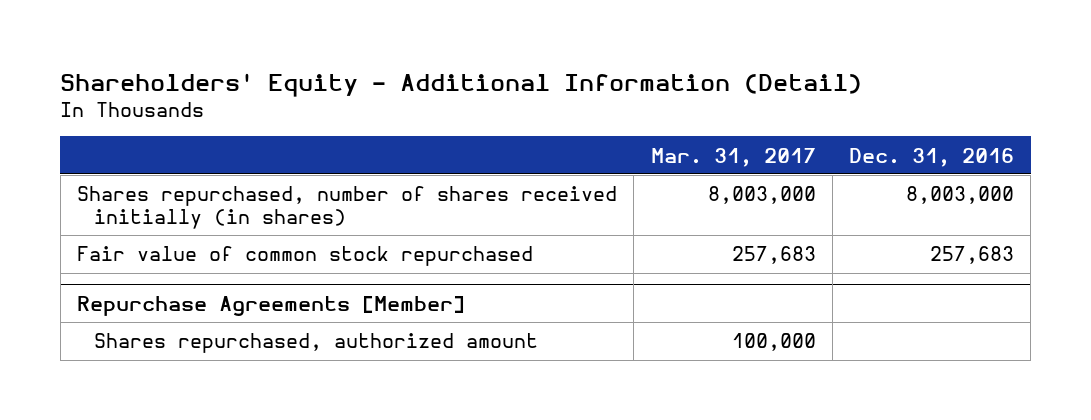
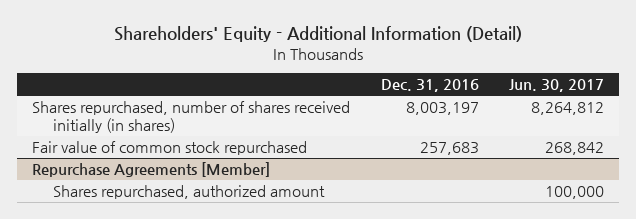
- | Mar. 31, 2017 | Dec. 31, 2016
+ | Dec. 31, 2016 | Jun. 30, 2017
- Shares repurchased, number of shares received initially (in shares) | 8,003,000 | 8,003,000
+ Shares repurchased, number of shares received initially (in shares) | 8,003,197 | 8,264,812

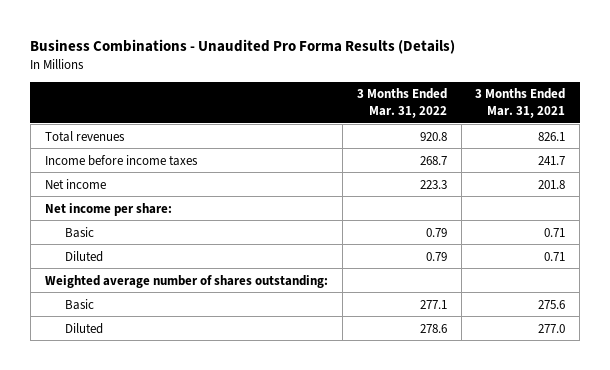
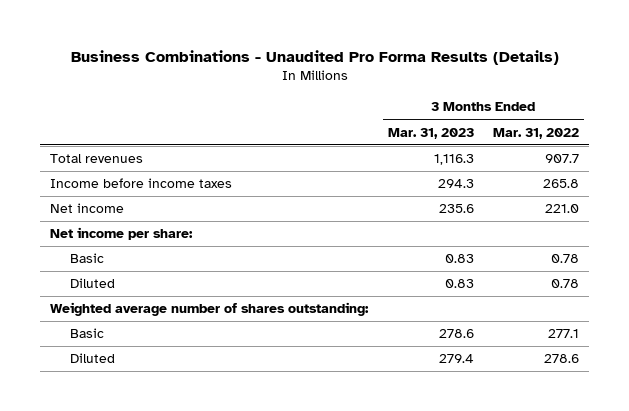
- | 3 Months Ended Mar. 31, 2022 | 3 Months Ended Mar. 31, 2021
+ | 3 Months Ended Mar. 31, 2023 | 3 Months Ended Mar. 31, 2022
- Total revenues | 920.8 | 826.1
- Income before income taxes | 268.7 | 241.7
- Net income | 223.3 | 201.8
+ Total revenues | 1,116.3 | 907.7
+ Income before income taxes | 294.3 | 265.8
+ Net income | 235.6 | 221.0
- Basic | 0.79 | 0.71
- Diluted | 0.79 | 0.71
+ Basic | 0.83 | 0.78
+ Diluted | 0.83 | 0.78

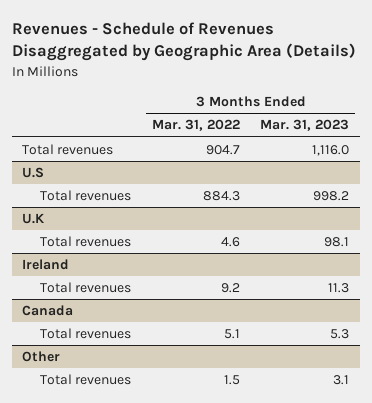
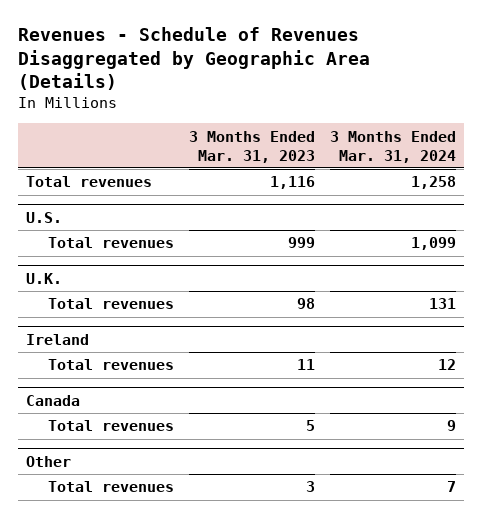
- | 3 Months Ended Mar. 31, 2022 | 3 Months Ended Mar. 31, 2023
+ | 3 Months Ended Mar. 31, 2023 | 3 Months Ended Mar. 31, 2024
- Total revenues | 904.7 | 1,116.0
- U.S
- Total revenues | 884.3 | 998.2
- U.K
- Total revenues | 4.6 | 98.1
+ Total revenues | 1,116 | 1,258
+ U.S.
+ Total revenues | 999 | 1,099
+ U.K.
+ Total revenues | 98 | 131
@ Ireland
- Total revenues | 9.2 | 11.3
+ Total revenues | 11 | 12
@ Canada
- Total revenues | 5.1 | 5.3
+ Total revenues | 5 | 9
@ Other
- Total revenues | 1.5 | 3.1
+ Total revenues | 3 | 7

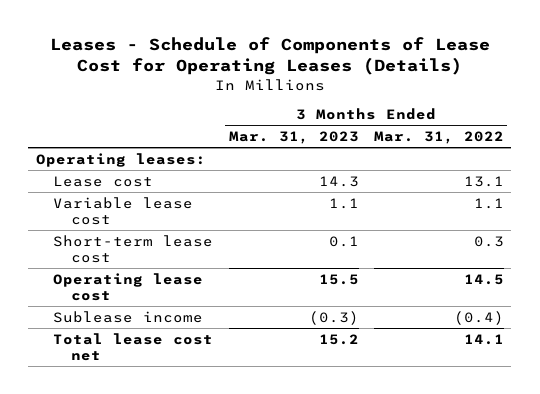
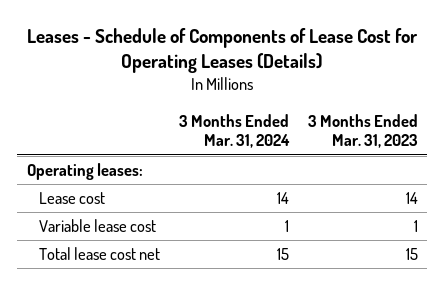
- | 3 Months Ended Mar. 31, 2023 | 3 Months Ended Mar. 31, 2022
+ | 3 Months Ended Mar. 31, 2024 | 3 Months Ended Mar. 31, 2023
- Lease cost | 14.3 | 13.1
- Variable lease cost | 1.1 | 1.1
- Short-term lease cost | 0.1 | 0.3
- Operating lease cost | 15.5 | 14.5
- Sublease income | (0.3) | (0.4)
- Total lease cost net | 15.2 | 14.1
+ Lease cost | 14 | 14
+ Variable lease cost | 1 | 1
+ Total lease cost net | 15 | 15

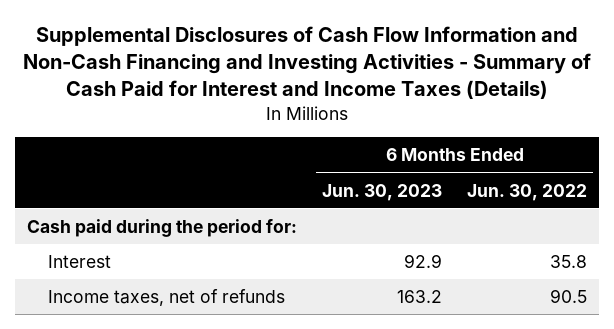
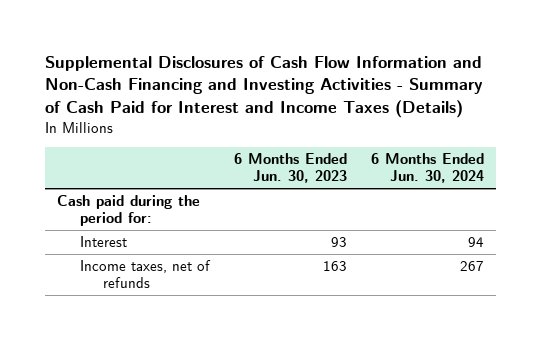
- | 6 Months Ended Jun. 30, 2023 | 6 Months Ended Jun. 30, 2022
+ | 6 Months Ended Jun. 30, 2023 | 6 Months Ended Jun. 30, 2024
- Interest | 92.9 | 35.8
- Income taxes, net of refunds | 163.2 | 90.5
+ Interest | 93 | 94
+ Income taxes, net of refunds | 163 | 267

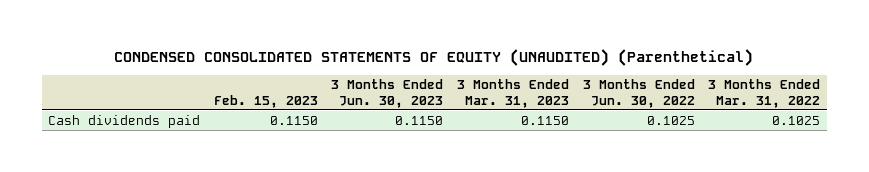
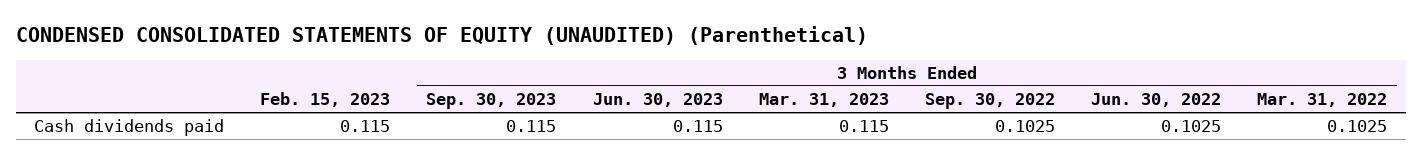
- | Feb. 15, 2023 | 3 Months Ended Jun. 30, 2023 | 3 Months Ended Mar. 31, 2023 | 3 Months Ended Jun. 30, 2022 | 3 Months Ended Mar. 31, 2022
+ | Feb. 15, 2023 | 3 Months Ended Sep. 30, 2023 | 3 Months Ended Jun. 30, 2023 | 3 Months Ended Mar. 31, 2023 | 3 Months Ended Sep. 30, 2022 | 3 Months Ended Jun. 30, 2022 | 3 Months Ended Mar. 31, 2022
- Cash dividends paid | 0.1150 | 0.1150 | 0.1150 | 0.1025 | 0.1025
+ Cash dividends paid | 0.115 | 0.115 | 0.115 | 0.115 | 0.1025 | 0.1025 | 0.1025

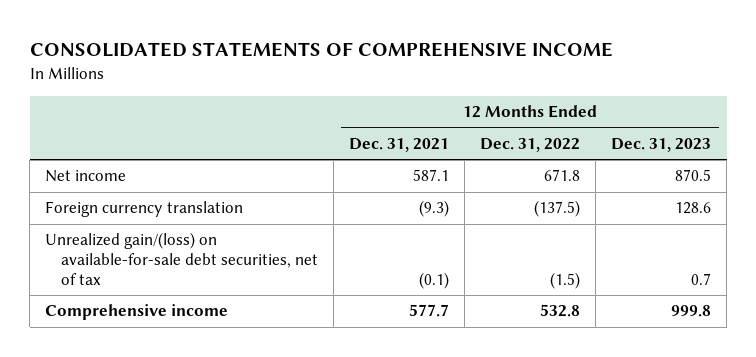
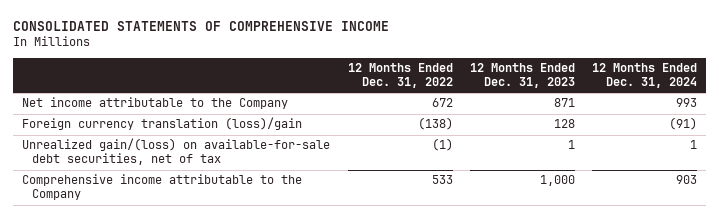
- | 12 Months Ended Dec. 31, 2021 | 12 Months Ended Dec. 31, 2022 | 12 Months Ended Dec. 31, 2023
+ | 12 Months Ended Dec. 31, 2022 | 12 Months Ended Dec. 31, 2023 | 12 Months Ended Dec. 31, 2024
- Net income | 587.1 | 671.8 | 870.5
- Foreign currency translation | (9.3) | (137.5) | 128.6
- Unrealized gain/(loss) on available-for-sale debt securities, net of tax | (0.1) | (1.5) | 0.7
- Comprehensive income | 577.7 | 532.8 | 999.8
+ Net income attributable to the Company | 672 | 871 | 993
+ Foreign currency translation (loss)/gain | (138) | 128 | (91)
+ Unrealized gain/(loss) on available-for-sale debt securities, net of tax | (1) | 1 | 1
+ Comprehensive income attributable to the Company | 533 | 1,000 | 903

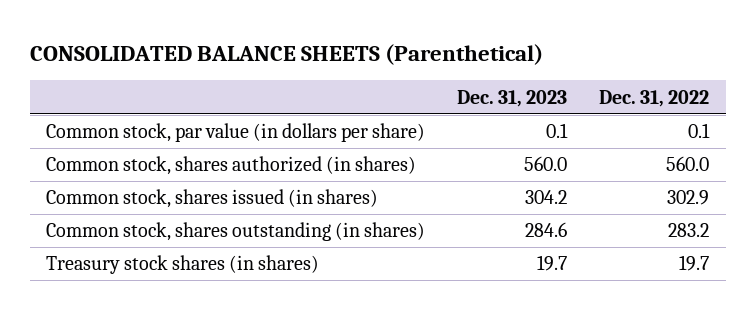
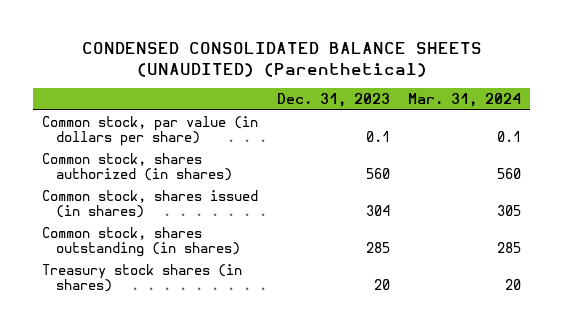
- CONSOLIDATED BALANCE SHEETS (Parenthetical)
+ CONDENSED CONSOLIDATED BALANCE SHEETS (UNAUDITED) (Parenthetical)
- | Dec. 31, 2023 | Dec. 31, 2022
+ | Dec. 31, 2023 | Mar. 31, 2024
- Common stock, shares authorized (in shares) | 560.0 | 560.0
- Common stock, shares issued (in shares) | 304.2 | 302.9
- Common stock, shares outstanding (in shares) | 284.6 | 283.2
- Treasury stock shares (in shares) | 19.7 | 19.7
+ Common stock, shares authorized (in shares) | 560 | 560
+ Common stock, shares issued (in shares) | 304 | 305
+ Common stock, shares outstanding (in shares) | 285 | 285
+ Treasury stock shares (in shares) | 20 | 20

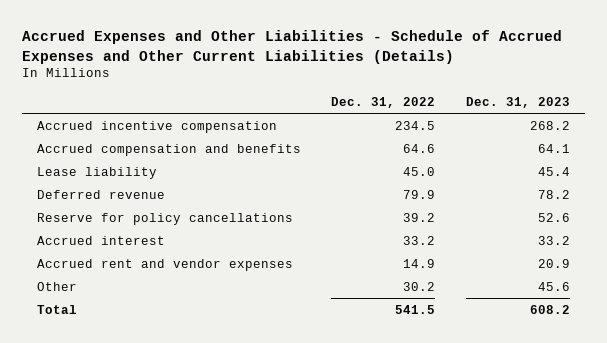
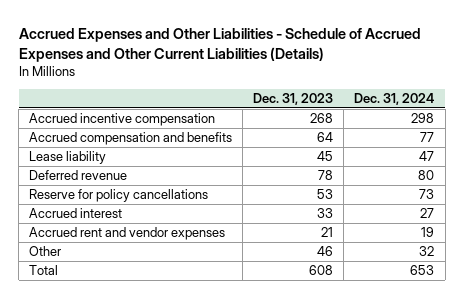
- | Dec. 31, 2022 | Dec. 31, 2023
+ | Dec. 31, 2023 | Dec. 31, 2024
- Accrued incentive compensation | 234.5 | 268.2
- Accrued compensation and benefits | 64.6 | 64.1
- Lease liability | 45.0 | 45.4
- Deferred revenue | 79.9 | 78.2
- Reserve for policy cancellations | 39.2 | 52.6
- Accrued interest | 33.2 | 33.2
- Accrued rent and vendor expenses | 14.9 | 20.9
- Other | 30.2 | 45.6
- Total | 541.5 | 608.2
+ Accrued incentive compensation | 268 | 298
+ Accrued compensation and benefits | 64 | 77
+ Lease liability | 45 | 47
+ Deferred revenue | 78 | 80
+ Reserve for policy cancellations | 53 | 73
+ Accrued interest | 33 | 27
+ Accrued rent and vendor expenses | 21 | 19
+ Other | 46 | 32
+ Total | 608 | 653

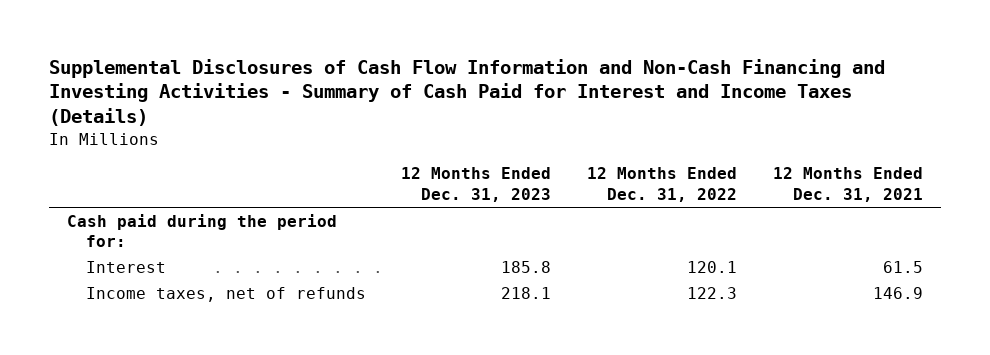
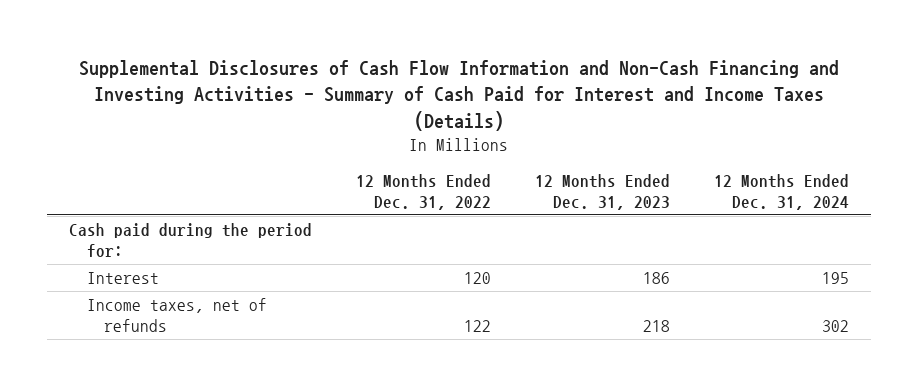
- | 12 Months Ended Dec. 31, 2023 | 12 Months Ended Dec. 31, 2022 | 12 Months Ended Dec. 31, 2021
+ | 12 Months Ended Dec. 31, 2022 | 12 Months Ended Dec. 31, 2023 | 12 Months Ended Dec. 31, 2024
- Interest | 185.8 | 120.1 | 61.5
- Income taxes, net of refunds | 218.1 | 122.3 | 146.9
+ Interest | 120 | 186 | 195
+ Income taxes, net of refunds | 122 | 218 | 302

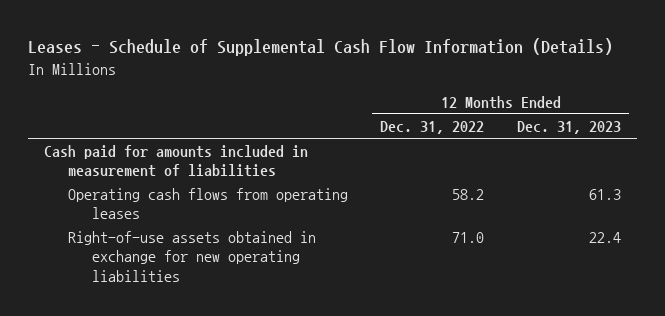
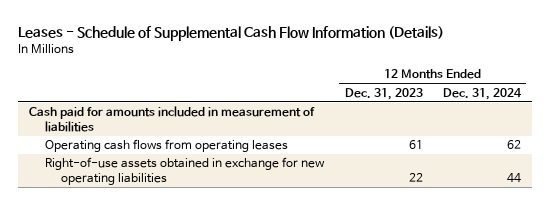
- | 12 Months Ended Dec. 31, 2022 | 12 Months Ended Dec. 31, 2023
+ | 12 Months Ended Dec. 31, 2023 | 12 Months Ended Dec. 31, 2024
- Operating cash flows from operating leases | 58.2 | 61.3
- Right-of-use assets obtained in exchange for new operating liabilities | 71.0 | 22.4
+ Operating cash flows from operating leases | 61 | 62
+ Right-of-use assets obtained in exchange for new operating liabilities | 22 | 44

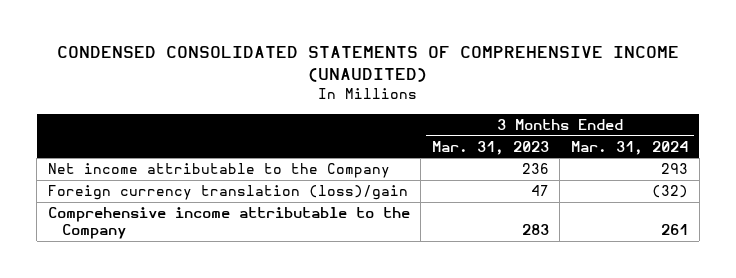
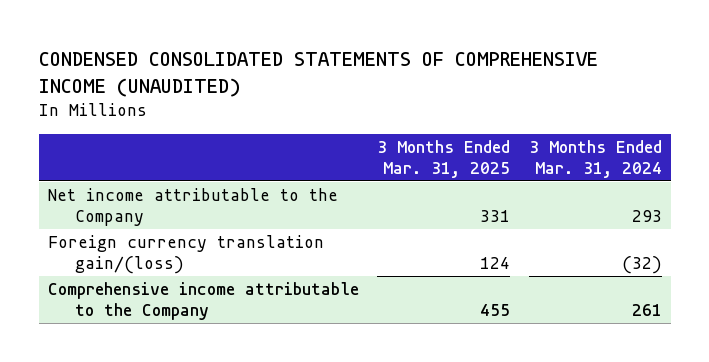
- | 3 Months Ended Mar. 31, 2023 | 3 Months Ended Mar. 31, 2024
+ | 3 Months Ended Mar. 31, 2025 | 3 Months Ended Mar. 31, 2024
- Foreign currency translation (loss)/gain | 47 | (32)
+ Foreign currency translation gain/(loss) | 124 | (32)

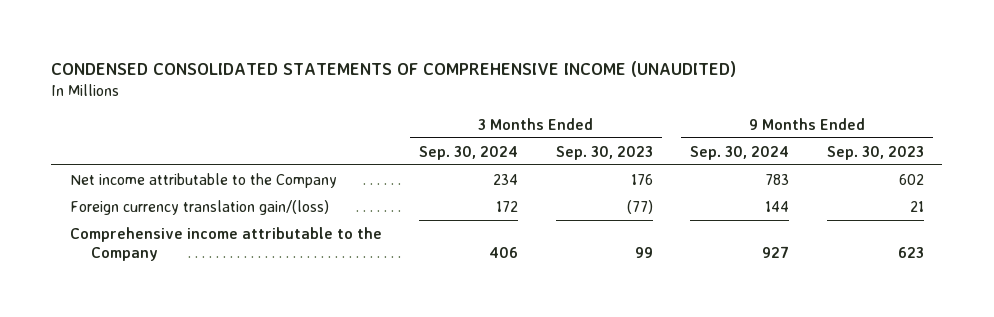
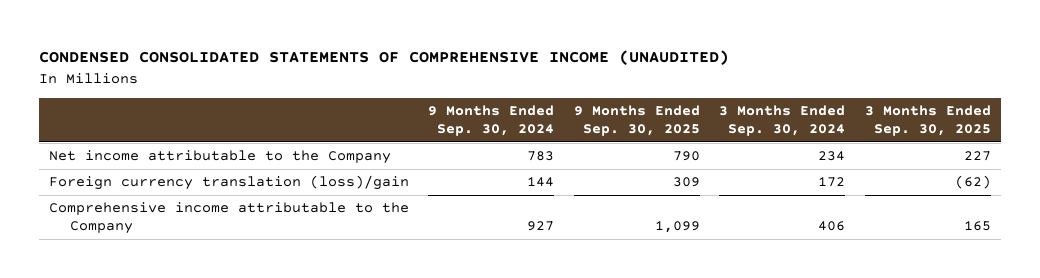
- | 3 Months Ended Sep. 30, 2024 | 3 Months Ended Sep. 30, 2023 | 9 Months Ended Sep. 30, 2024 | 9 Months Ended Sep. 30, 2023
+ | 9 Months Ended Sep. 30, 2024 | 9 Months Ended Sep. 30, 2025 | 3 Months Ended Sep. 30, 2024 | 3 Months Ended Sep. 30, 2025
- Foreign currency translation gain/(loss) | 172 | (77) | 144 | 21
+ Foreign currency translation (loss)/gain | 144 | 309 | 172 | (62)

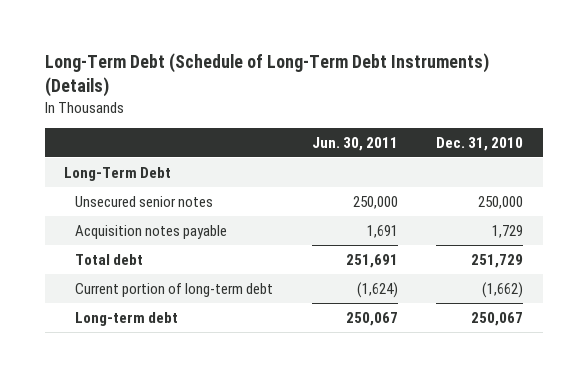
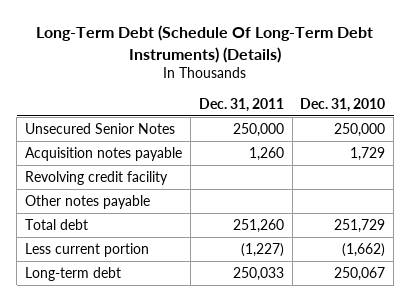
- Long-Term Debt (Schedule of Long-Term Debt Instruments) (Details)
+ Long-Term Debt (Schedule Of Long-Term Debt Instruments) (Details)
- | Jun. 30, 2011 | Dec. 31, 2010
+ | Dec. 31, 2011 | Dec. 31, 2010
- Long-Term Debt
- Unsecured senior notes | 250,000 | 250,000
+ Unsecured Senior Notes | 250,000 | 250,000
+ Revolving credit facility
+ Other notes payable
- Current portion of long-term debt | (1,624) | (1,662)
+ Less current portion | (1,227) | (1,662)

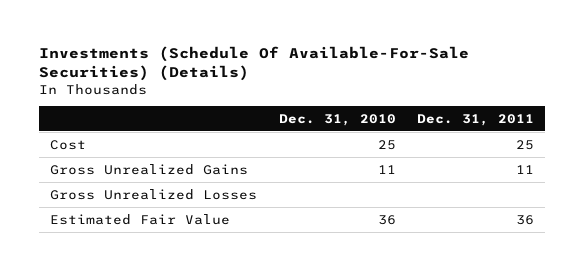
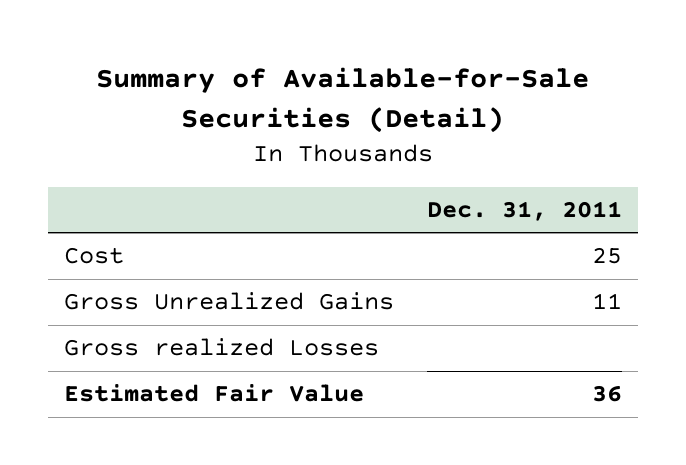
- Investments (Schedule Of Available-For-Sale Securities) (Details)
+ Summary of Available-for-Sale Securities (Detail)
- | Dec. 31, 2010 | Dec. 31, 2011
+ | Dec. 31, 2011
- Gross Unrealized Losses
+ Gross realized Losses

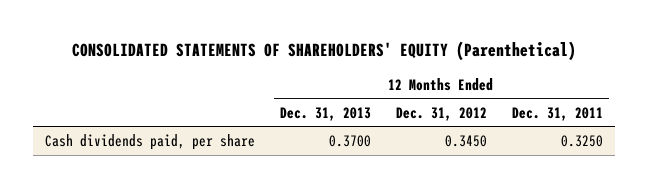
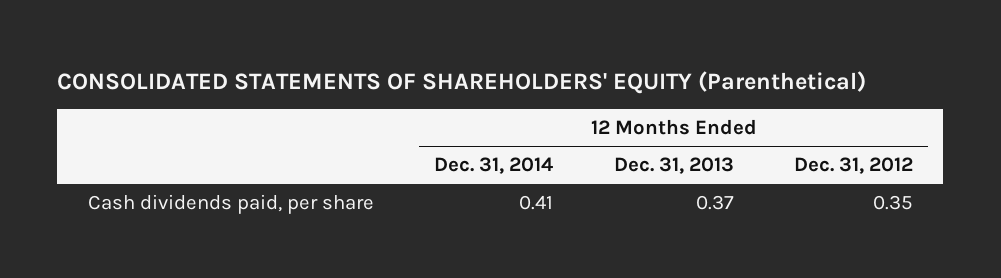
- | 12 Months Ended Dec. 31, 2013 | 12 Months Ended Dec. 31, 2012 | 12 Months Ended Dec. 31, 2011
+ | 12 Months Ended Dec. 31, 2014 | 12 Months Ended Dec. 31, 2013 | 12 Months Ended Dec. 31, 2012
- Cash dividends paid, per share | 0.3700 | 0.3450 | 0.3250
+ Cash dividends paid, per share | 0.41 | 0.37 | 0.35

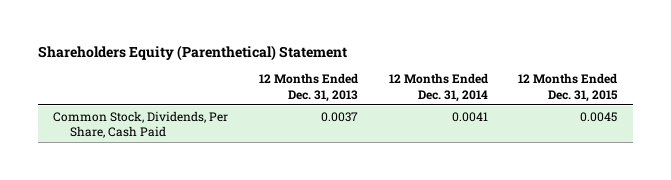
- CONSOLIDATED STATEMENTS OF SHAREHOLDERS' EQUITY (Parenthetical)
+ Shareholders Equity (Parenthetical) Statement
- | 12 Months Ended Dec. 31, 2014 | 12 Months Ended Dec. 31, 2013 | 12 Months Ended Dec. 31, 2012
+ | 12 Months Ended Dec. 31, 2013 | 12 Months Ended Dec. 31, 2014 | 12 Months Ended Dec. 31, 2015
- Cash dividends paid, per share | 0.41 | 0.37 | 0.35
+ Common Stock, Dividends, Per Share, Cash Paid | 0.0037 | 0.0041 | 0.0045

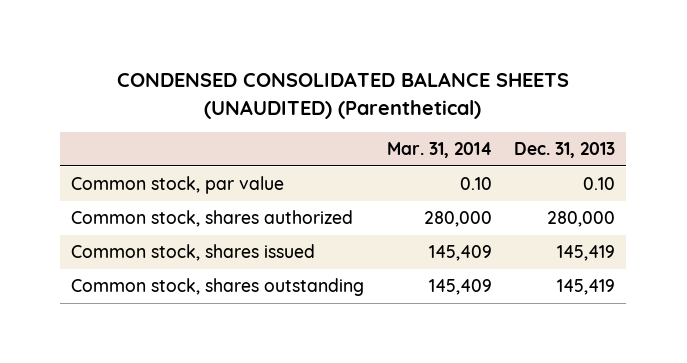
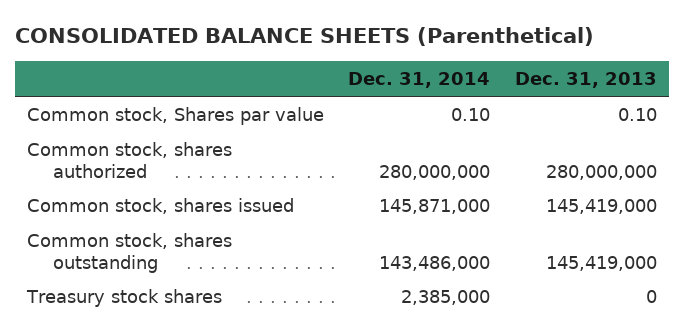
- CONDENSED CONSOLIDATED BALANCE SHEETS (UNAUDITED) (Parenthetical)
+ CONSOLIDATED BALANCE SHEETS (Parenthetical)
- | Mar. 31, 2014 | Dec. 31, 2013
+ | Dec. 31, 2014 | Dec. 31, 2013
- Common stock, par value | 0.10 | 0.10
- Common stock, shares authorized | 280,000 | 280,000
- Common stock, shares issued | 145,409 | 145,419
- Common stock, shares outstanding | 145,409 | 145,419
+ Common stock, Shares par value | 0.10 | 0.10
+ Common stock, shares authorized | 280,000,000 | 280,000,000
+ Common stock, shares issued | 145,871,000 | 145,419,000
+ Common stock, shares outstanding | 143,486,000 | 145,419,000
+ Treasury stock shares | 2,385,000 | 0

